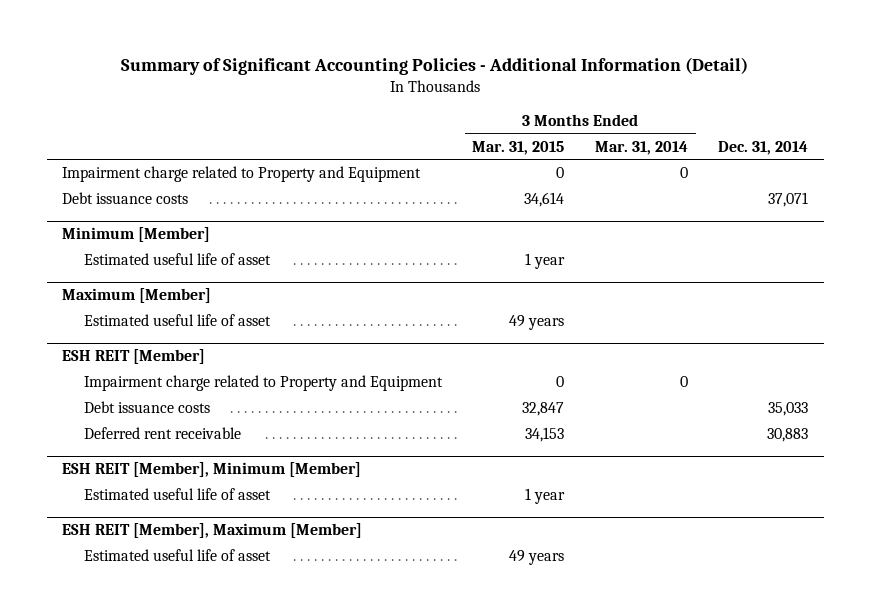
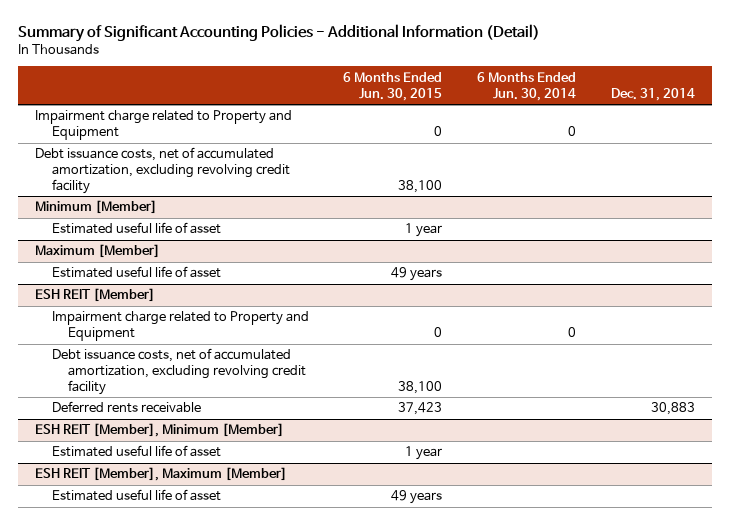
- | 3 Months Ended Mar. 31, 2015 | 3 Months Ended Mar. 31, 2014 | Dec. 31, 2014
+ | 6 Months Ended Jun. 30, 2015 | 6 Months Ended Jun. 30, 2014 | Dec. 31, 2014
- Debt issuance costs | 34,614 | | 37,071
+ Debt issuance costs, net of accumulated amortization, excluding revolving credit facility | 38,100 | |
@ ESH REIT [Member]
- Debt issuance costs | 32,847 | | 35,033
- Deferred rent receivable | 34,153 | | 30,883
+ Debt issuance costs, net of accumulated amortization, excluding revolving credit facility | 38,100 | |
+ Deferred rents receivable | 37,423 | | 30,883

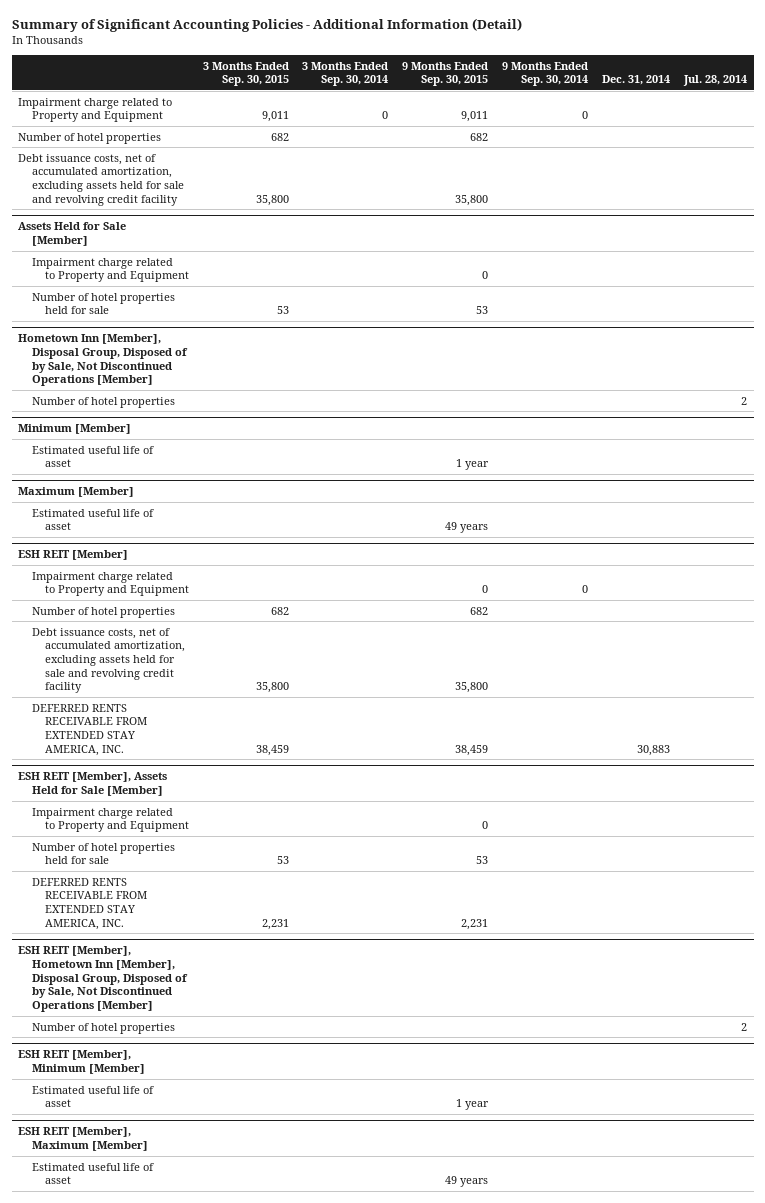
- | 6 Months Ended Jun. 30, 2015 | 6 Months Ended Jun. 30, 2014 | Dec. 31, 2014
+ | 3 Months Ended Sep. 30, 2015 | 3 Months Ended Sep. 30, 2014 | 9 Months Ended Sep. 30, 2015 | 9 Months Ended Sep. 30, 2014 | Dec. 31, 2014 | Jul. 28, 2014
- Debt issuance costs, net of accumulated amortization, excluding revolving credit facility | 38,100 | |
+ Number of hotel properties | 682 | | 682 | | |
+ Debt issuance costs, net of accumulated amortization, excluding assets held for sale and revolving credit facility | 35,800 | | 35,800 | | |
+ Assets Held for Sale [Member]
+ Impairment charge related to Property and Equipment | | | 0 | | |
+ Number of hotel properties held for sale | 53 | | 53 | | |
+ Hometown Inn [Member], Disposal Group, Disposed of by Sale, Not Discontinued Operations [Member]
+ Number of hotel properties | | | | | | 2
@ ESH REIT [Member]
- Debt issuance costs, net of accumulated amortization, excluding revolving credit facility | 38,100 | |
- Deferred rents receivable | 37,423 | | 30,883
+ Number of hotel properties | 682 | | 682 | | |
+ Debt issuance costs, net of accumulated amortization, excluding assets held for sale and revolving credit facility | 35,800 | | 35,800 | | |
+ DEFERRED RENTS RECEIVABLE FROM EXTENDED STAY AMERICA, INC. | 38,459 | | 38,459 | | 30,883 |
+ ESH REIT [Member], Assets Held for Sale [Member]
+ Impairment charge related to Property and Equipment | | | 0 | | |
+ Number of hotel properties held for sale | 53 | | 53 | | |
+ DEFERRED RENTS RECEIVABLE FROM EXTENDED STAY AMERICA, INC. | 2,231 | | 2,231 | | |
+ ESH REIT [Member], Hometown Inn [Member], Disposal Group, Disposed of by Sale, Not Discontinued Operations [Member]
+ Number of hotel properties | | | | | | 2

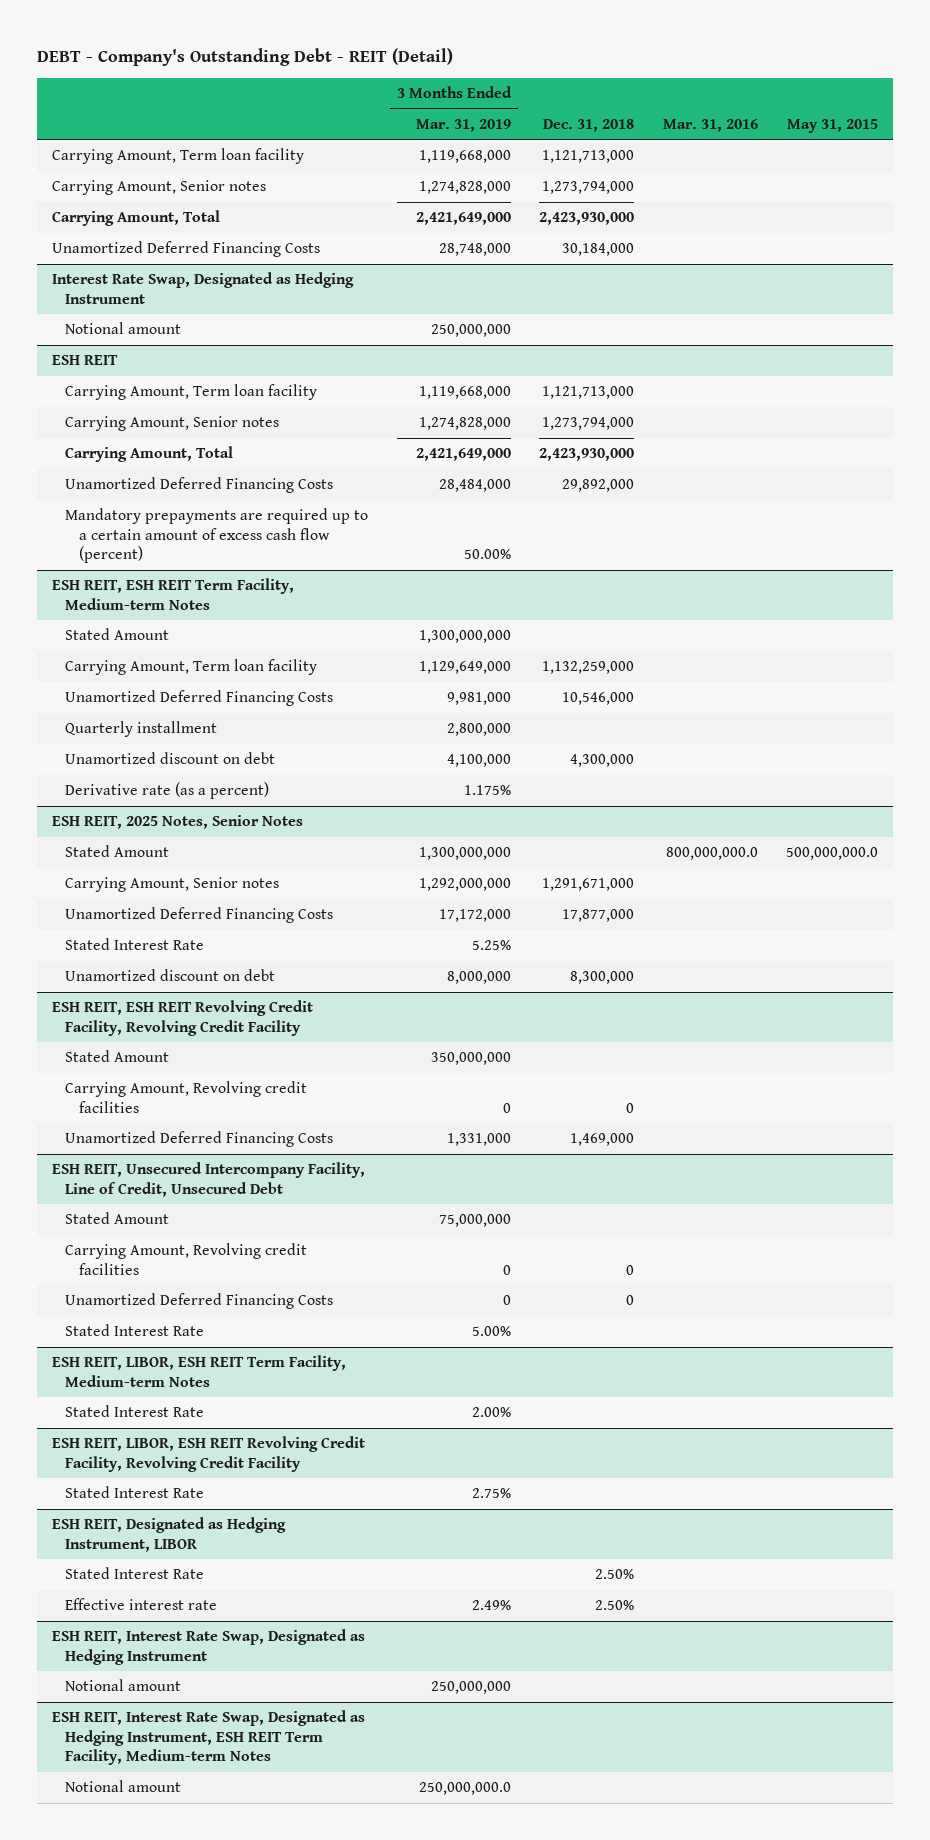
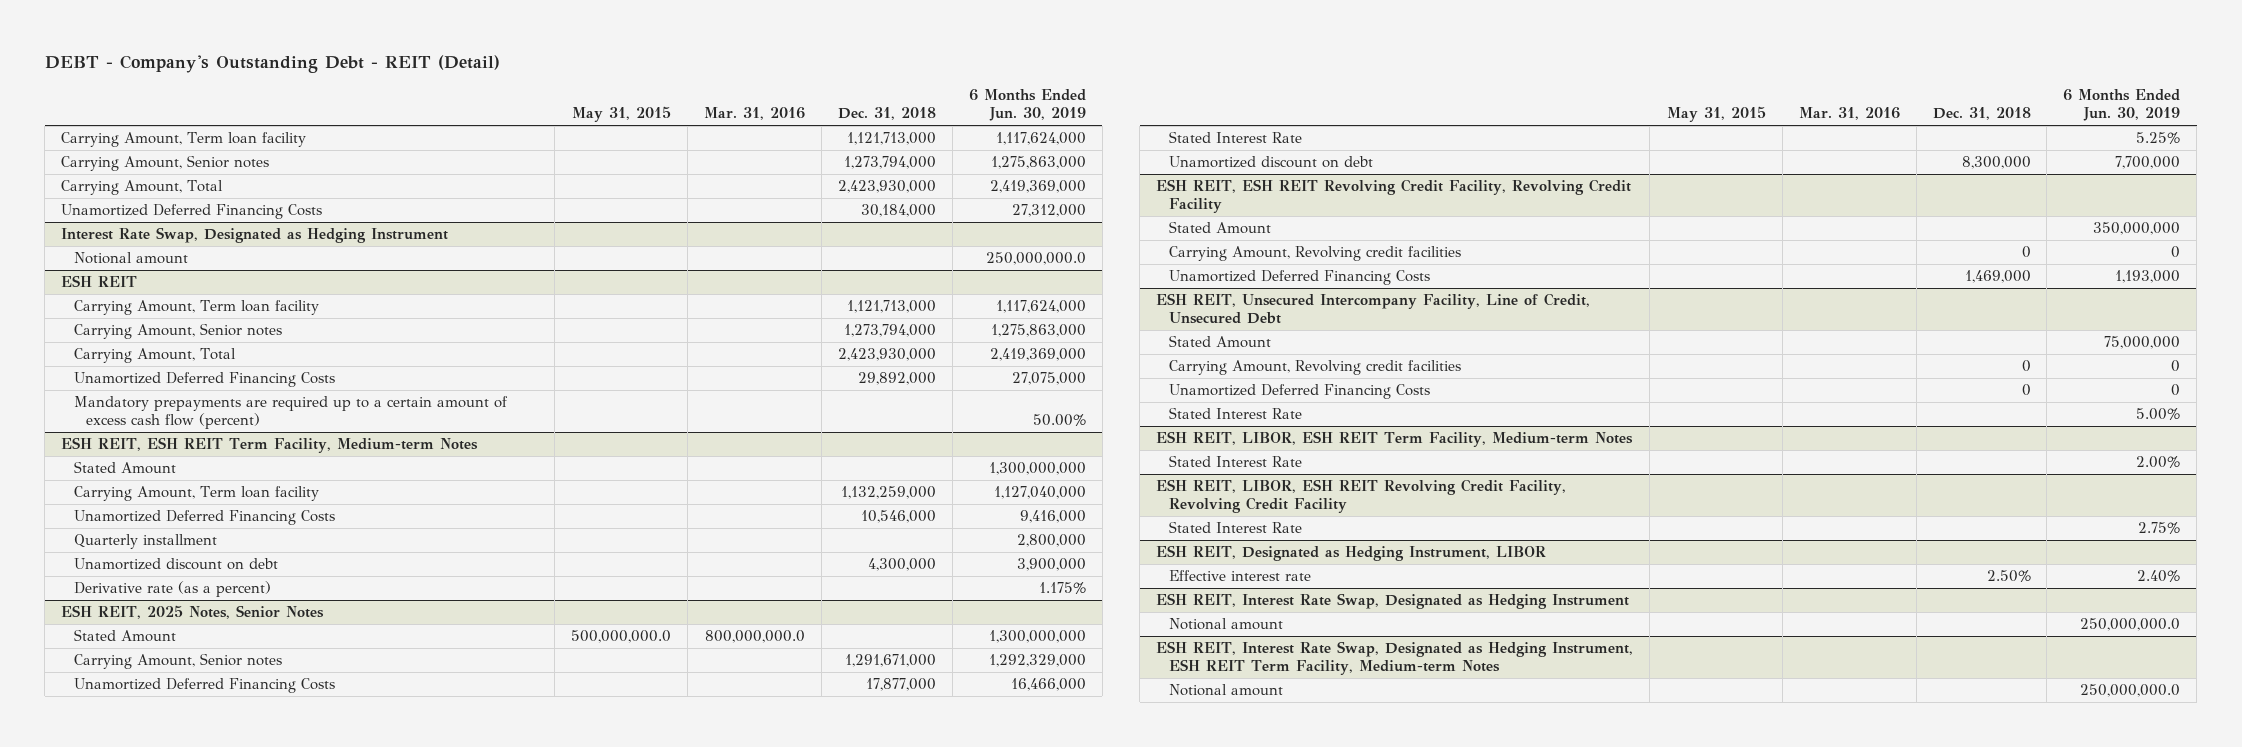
- | 3 Months Ended Mar. 31, 2019 | Dec. 31, 2018 | Mar. 31, 2016 | May 31, 2015
+ | May 31, 2015 | Mar. 31, 2016 | Dec. 31, 2018 | 6 Months Ended Jun. 30, 2019
@ ESH REIT, Designated as Hedging Instrument, LIBOR
- Stated Interest Rate | | 2.50% | |

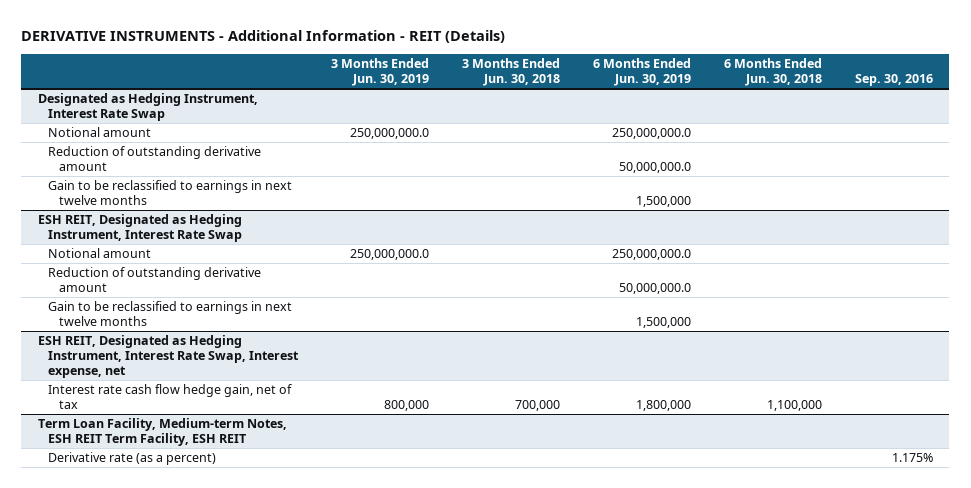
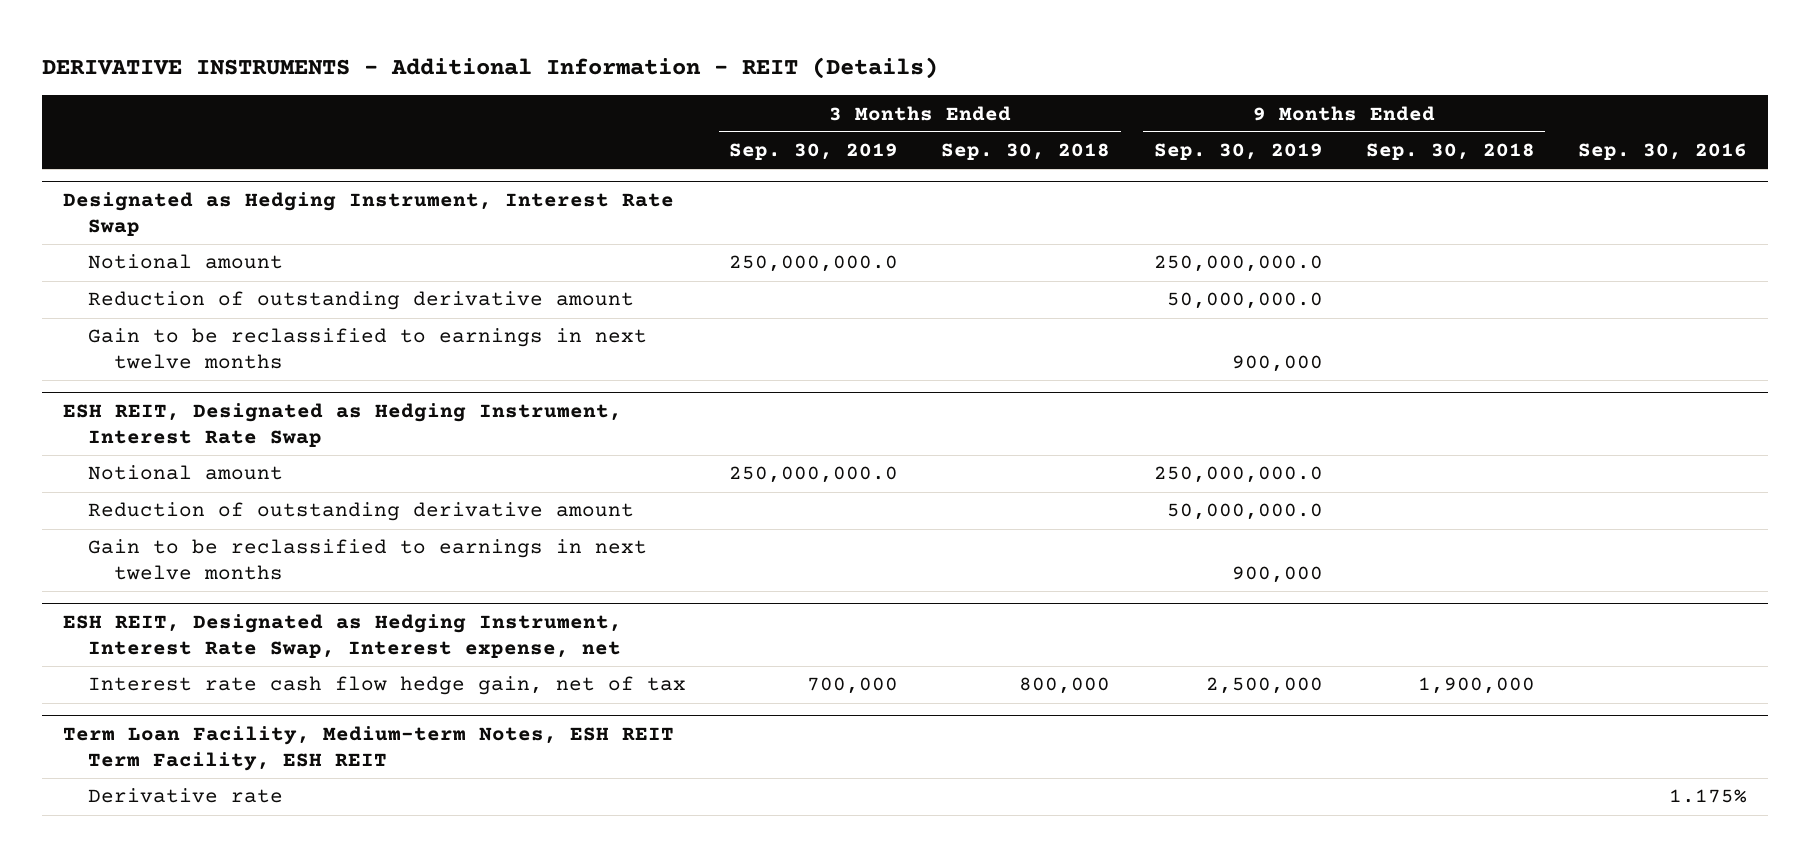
- | 3 Months Ended Jun. 30, 2019 | 3 Months Ended Jun. 30, 2018 | 6 Months Ended Jun. 30, 2019 | 6 Months Ended Jun. 30, 2018 | Sep. 30, 2016
+ | 3 Months Ended Sep. 30, 2019 | 3 Months Ended Sep. 30, 2018 | 9 Months Ended Sep. 30, 2019 | 9 Months Ended Sep. 30, 2018 | Sep. 30, 2016
@ Term Loan Facility, Medium-term Notes, ESH REIT Term Facility, ESH REIT
- Derivative rate (as a percent) | | | | | 1.175%
+ Derivative rate | | | | | 1.175%

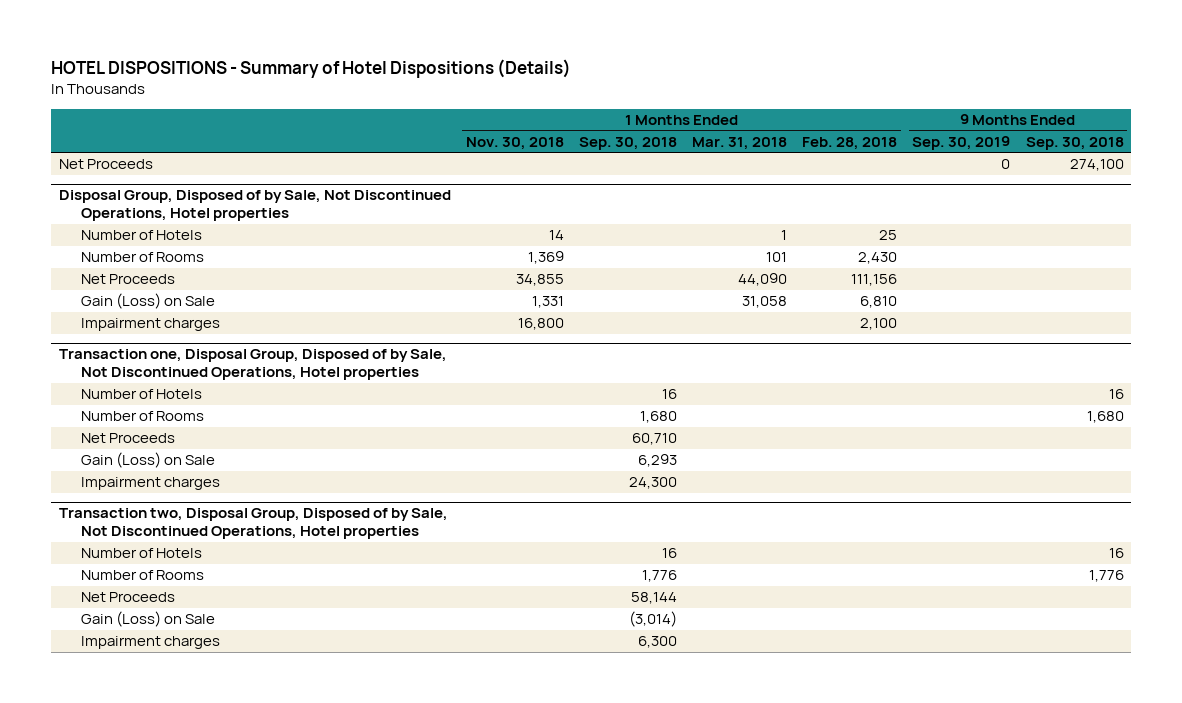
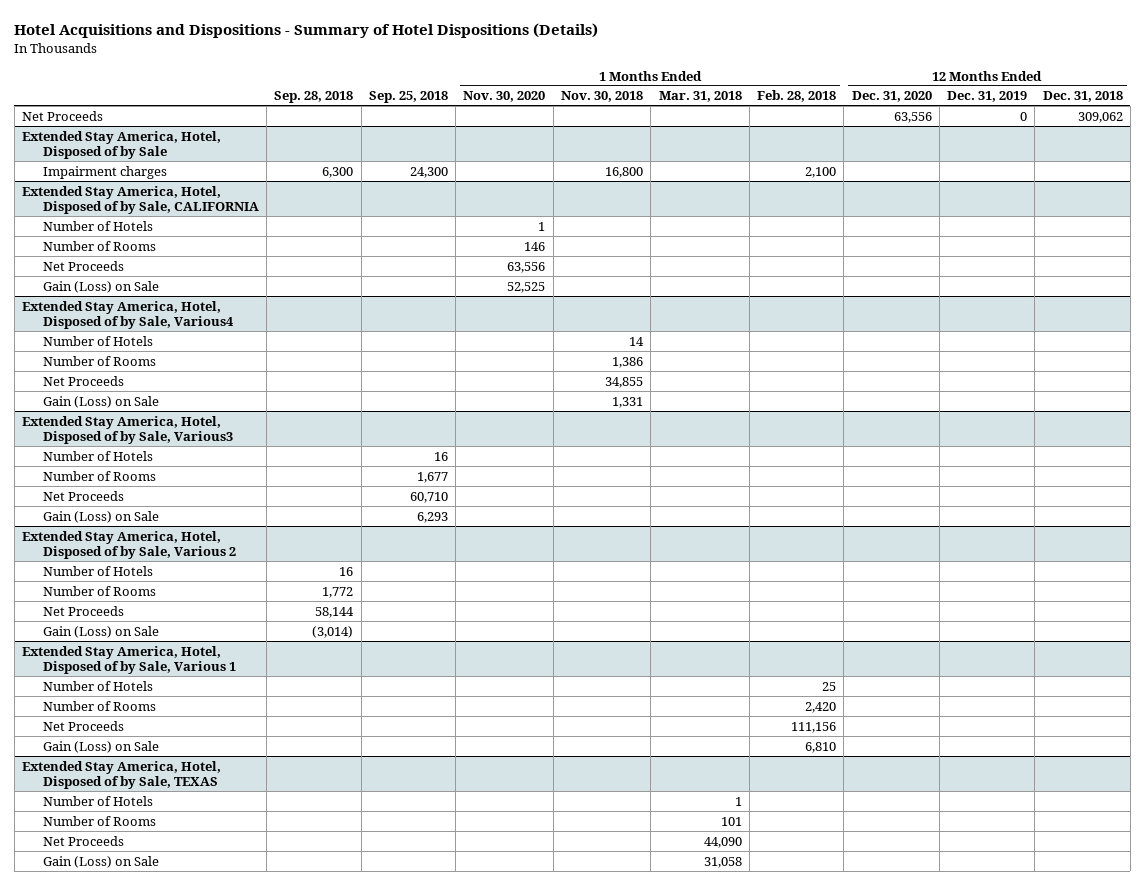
- HOTEL DISPOSITIONS - Summary of Hotel Dispositions (Details)
+ Hotel Acquisitions and Dispositions - Summary of Hotel Dispositions (Details)
- | 1 Months Ended Nov. 30, 2018 | 1 Months Ended Sep. 30, 2018 | 1 Months Ended Mar. 31, 2018 | 1 Months Ended Feb. 28, 2018 | 9 Months Ended Sep. 30, 2019 | 9 Months Ended Sep. 30, 2018
+ | Sep. 28, 2018 | Sep. 25, 2018 | 1 Months Ended Nov. 30, 2020 | 1 Months Ended Nov. 30, 2018 | 1 Months Ended Mar. 31, 2018 | 1 Months Ended Feb. 28, 2018 | 12 Months Ended Dec. 31, 2020 | 12 Months Ended Dec. 31, 2019 | 12 Months Ended Dec. 31, 2018
- Disposal Group, Disposed of by Sale, Not Discontinued Operations, Hotel properties
- Number of Hotels | 14 | | 1 | 25 | |
- Number of Rooms | 1,369 | | 101 | 2,430 | |
- Net Proceeds | 34,855 | | 44,090 | 111,156 | |
- Gain (Loss) on Sale | 1,331 | | 31,058 | 6,810 | |
+ Extended Stay America, Hotel, Disposed of by Sale
- Transaction one, Disposal Group, Disposed of by Sale, Not Discontinued Operations, Hotel properties
- Number of Hotels | | 16 | | | | 16
- Number of Rooms | | 1,680 | | | | 1,680
- Net Proceeds | | 60,710 | | | |
- Gain (Loss) on Sale | | 6,293 | | | |
- Impairment charges | | 24,300 | | | |
- Transaction two, Disposal Group, Disposed of by Sale, Not Discontinued Operations, Hotel properties
- Number of Hotels | | 16 | | | | 16
- Number of Rooms | | 1,776 | | | | 1,776
- Net Proceeds | | 58,144 | | | |
- Gain (Loss) on Sale | | (3,014) | | | |
- Impairment charges | | 6,300 | | | |
+ Extended Stay America, Hotel, Disposed of by Sale, CALIFORNIA
+ Number of Hotels | | | 1 | | | | | |
+ Number of Rooms | | | 146 | | | | | |
+ Net Proceeds | | | 63,556 | | | | | |
+ Gain (Loss) on Sale | | | 52,525 | | | | | |
+ Extended Stay America, Hotel, Disposed of by Sale, Various4
+ Number of Hotels | | | | 14 | | | | |
+ Number of Rooms | | | | 1,386 | | | | |
+ Net Proceeds | | | | 34,855 | | | | |
+ Gain (Loss) on Sale | | | | 1,331 | | | | |
+ Extended Stay America, Hotel, Disposed of by Sale, Various3
+ Number of Hotels | | 16 | | | | | | |
+ Number of Rooms | | 1,677 | | | | | | |
+ Net Proceeds | | 60,710 | | | | | | |
+ Gain (Loss) on Sale | | 6,293 | | | | | | |
+ Extended Stay America, Hotel, Disposed of by Sale, Various 2
+ Number of Hotels | 16 | | | | | | | |
+ Number of Rooms | 1,772 | | | | | | | |
+ Net Proceeds | 58,144 | | | | | | | |
+ Gain (Loss) on Sale | (3,014) | | | | | | | |
+ Extended Stay America, Hotel, Disposed of by Sale, Various 1
+ Number of Hotels | | | | | | 25 | | |
+ Number of Rooms | | | | | | 2,420 | | |
+ Net Proceeds | | | | | | 111,156 | | |
+ Gain (Loss) on Sale | | | | | | 6,810 | | |
+ Extended Stay America, Hotel, Disposed of by Sale, TEXAS
+ Number of Hotels | | | | | 1 | | | |
+ Number of Rooms | | | | | 101 | | | |
+ Net Proceeds | | | | | 44,090 | | | |
+ Gain (Loss) on Sale | | | | | 31,058 | | | |

